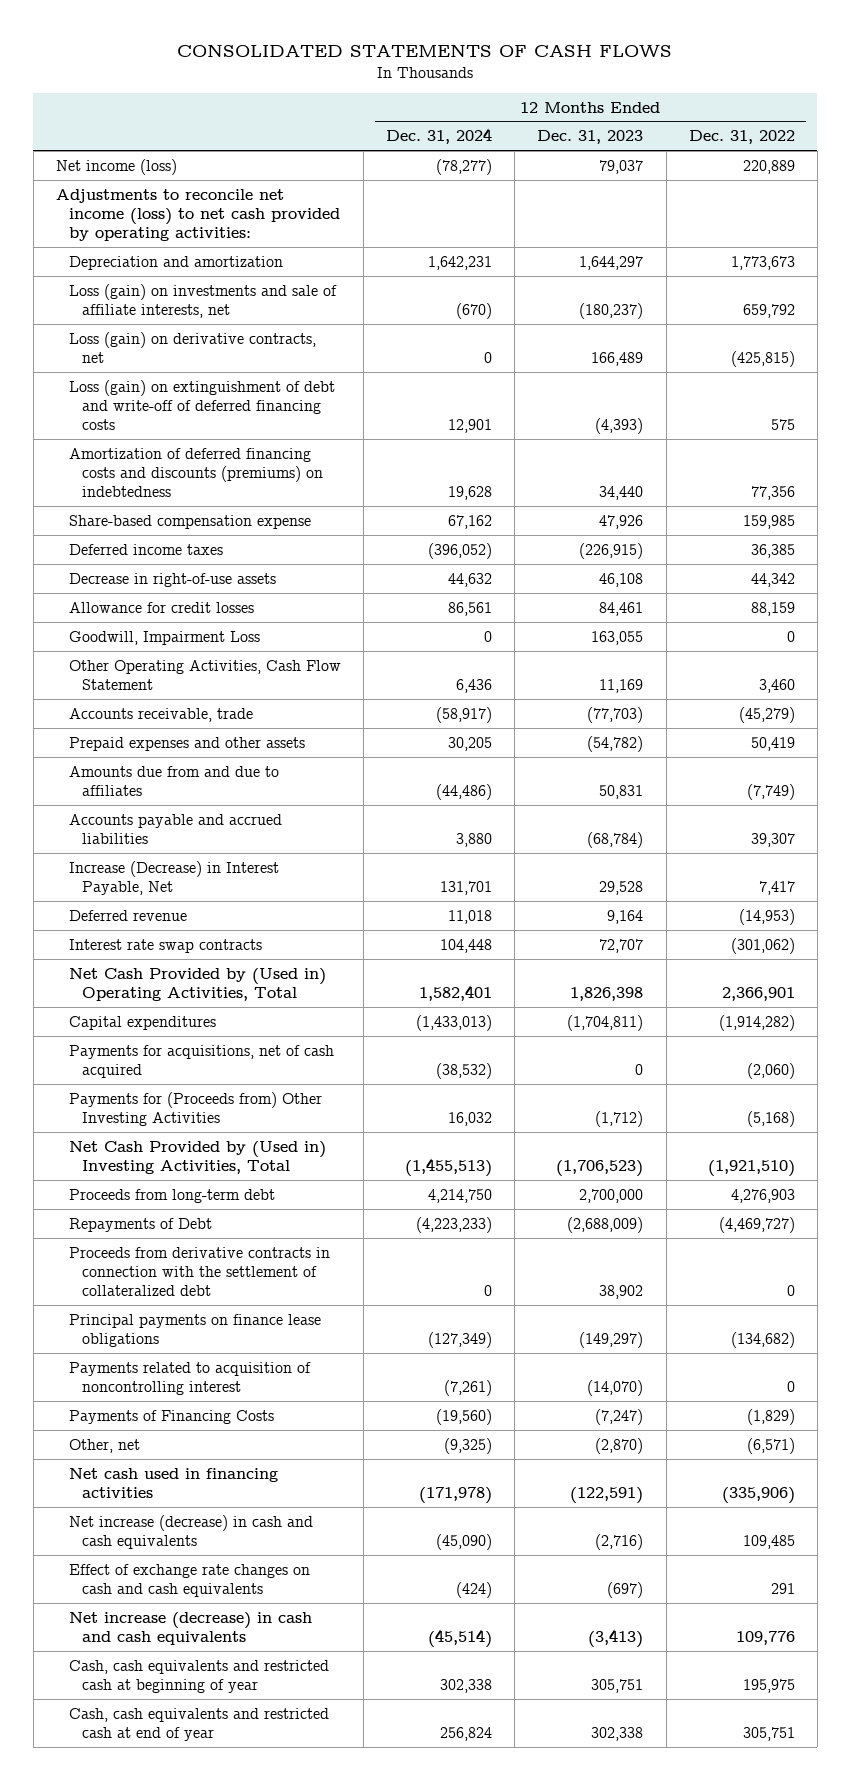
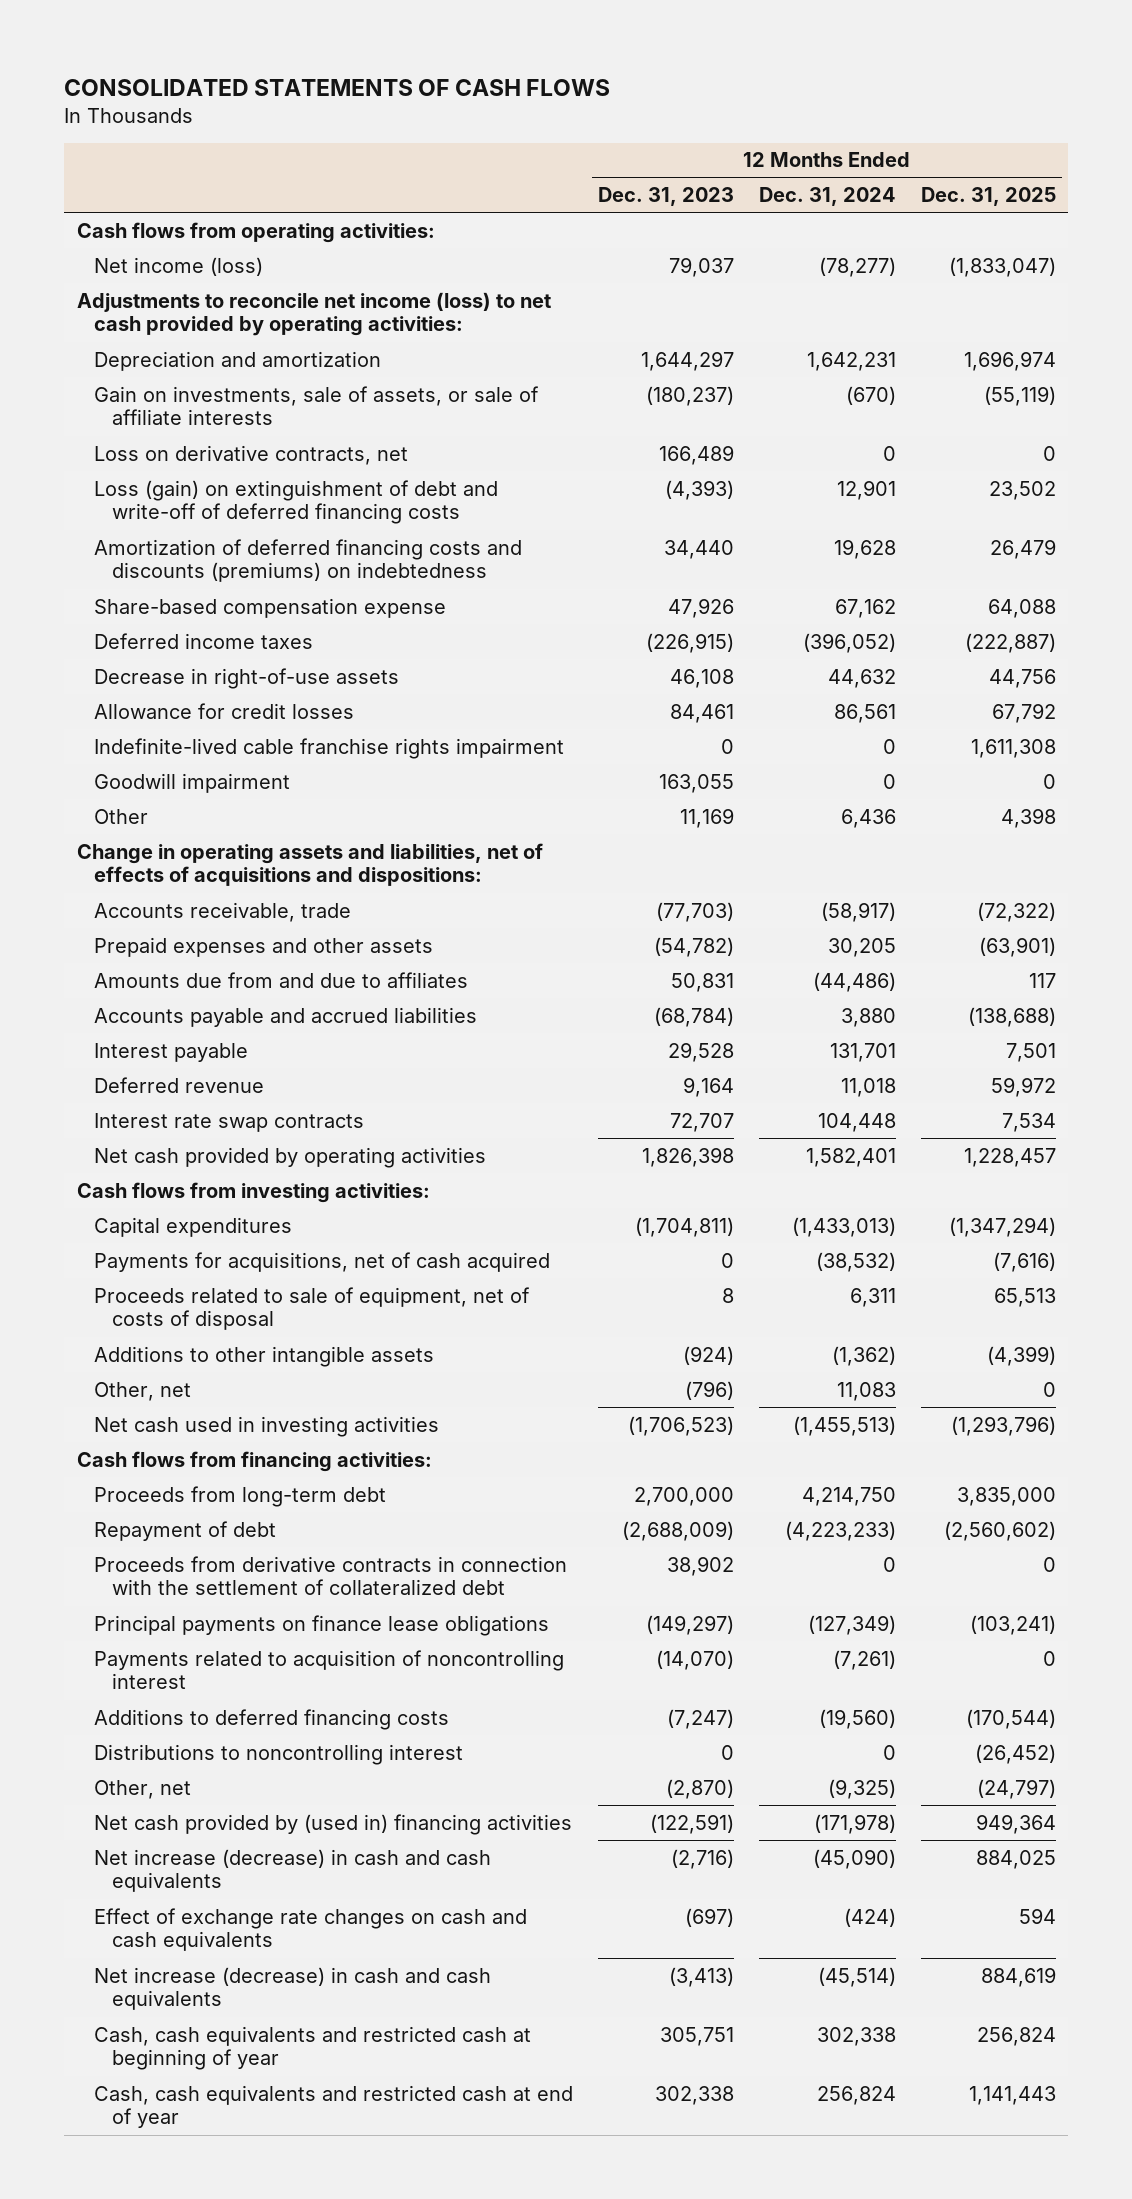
- | 12 Months Ended Dec. 31, 2024 | 12 Months Ended Dec. 31, 2023 | 12 Months Ended Dec. 31, 2022
+ | 12 Months Ended Dec. 31, 2023 | 12 Months Ended Dec. 31, 2024 | 12 Months Ended Dec. 31, 2025
+ Cash flows from operating activities:
- Loss (gain) on investments and sale of affiliate interests, net | (670) | (180,237) | 659,792
- Loss (gain) on derivative contracts, net | 0 | 166,489 | (425,815)
+ Gain on investments, sale of assets, or sale of affiliate interests | (180,237) | (670) | (55,119)
+ Loss on derivative contracts, net | 166,489 | 0 | 0
- Goodwill, Impairment Loss | 0 | 163,055 | 0
- Other Operating Activities, Cash Flow Statement | 6,436 | 11,169 | 3,460
+ Indefinite-lived cable franchise rights impairment | 0 | 0 | 1,611,308
+ Goodwill impairment | 163,055 | 0 | 0
+ Other | 11,169 | 6,436 | 4,398
+ Change in operating assets and liabilities, net of effects of acquisitions and dispositions:
- Increase (Decrease) in Interest Payable, Net | 131,701 | 29,528 | 7,417
+ Interest payable | 29,528 | 131,701 | 7,501
- Net Cash Provided by (Used in) Operating Activities, Total | 1,582,401 | 1,826,398 | 2,366,901
+ Net cash provided by operating activities | 1,826,398 | 1,582,401 | 1,228,457
+ Cash flows from investing activities:
- Payments for (Proceeds from) Other Investing Activities | 16,032 | (1,712) | (5,168)
- Net Cash Provided by (Used in) Investing Activities, Total | (1,455,513) | (1,706,523) | (1,921,510)
+ Proceeds related to sale of equipment, net of costs of disposal | 8 | 6,311 | 65,513
+ Additions to other intangible assets | (924) | (1,362) | (4,399)
+ Other, net | (796) | 11,083 | 0
+ Net cash used in investing activities | (1,706,523) | (1,455,513) | (1,293,796)
+ Cash flows from financing activities:
- Repayments of Debt | (4,223,233) | (2,688,009) | (4,469,727)
+ Repayment of debt | (2,688,009) | (4,223,233) | (2,560,602)
- Payments of Financing Costs | (19,560) | (7,247) | (1,829)
+ Additions to deferred financing costs | (7,247) | (19,560) | (170,544)
+ Distributions to noncontrolling interest | 0 | 0 | (26,452)
- Net cash used in financing activities | (171,978) | (122,591) | (335,906)
+ Net cash provided by (used in) financing activities | (122,591) | (171,978) | 949,364

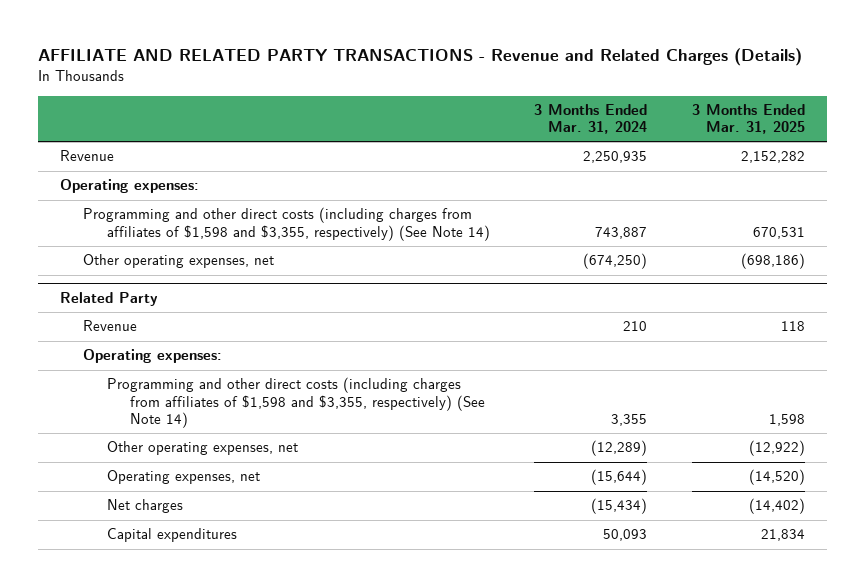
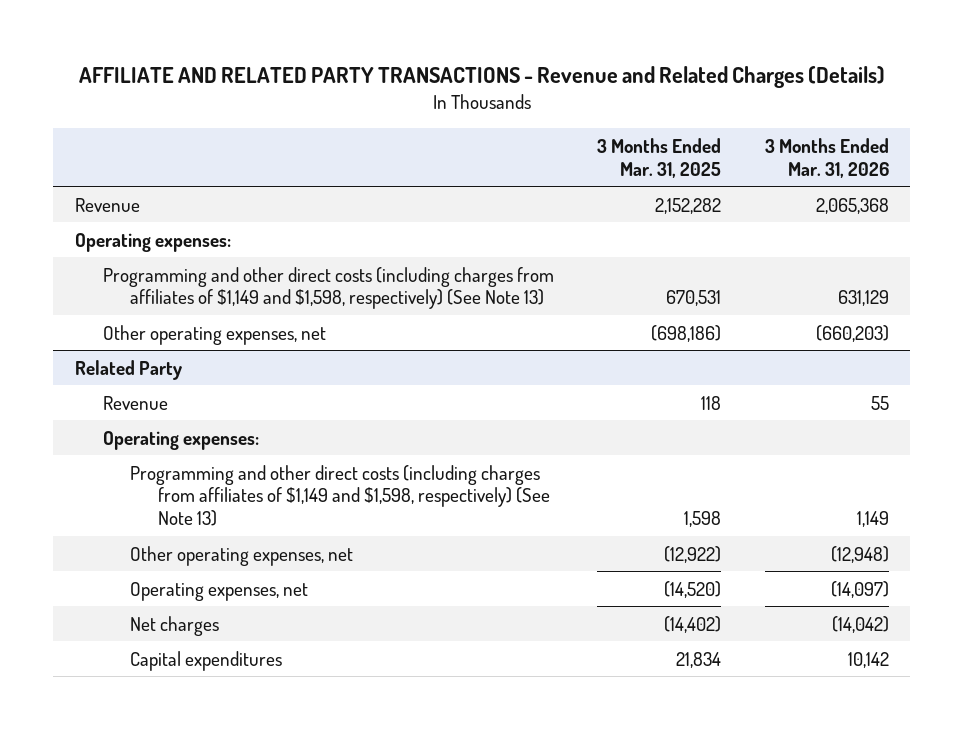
- | 3 Months Ended Mar. 31, 2024 | 3 Months Ended Mar. 31, 2025
+ | 3 Months Ended Mar. 31, 2025 | 3 Months Ended Mar. 31, 2026
- Programming and other direct costs (including charges from affiliates of $1,598 and $3,355, respectively) (See Note 14) | 743,887 | 670,531
+ Programming and other direct costs (including charges from affiliates of $1,149 and $1,598, respectively) (See Note 13) | 670,531 | 631,129
@ Related Party
- Programming and other direct costs (including charges from affiliates of $1,598 and $3,355, respectively) (See Note 14) | 3,355 | 1,598
+ Programming and other direct costs (including charges from affiliates of $1,149 and $1,598, respectively) (See Note 13) | 1,598 | 1,149

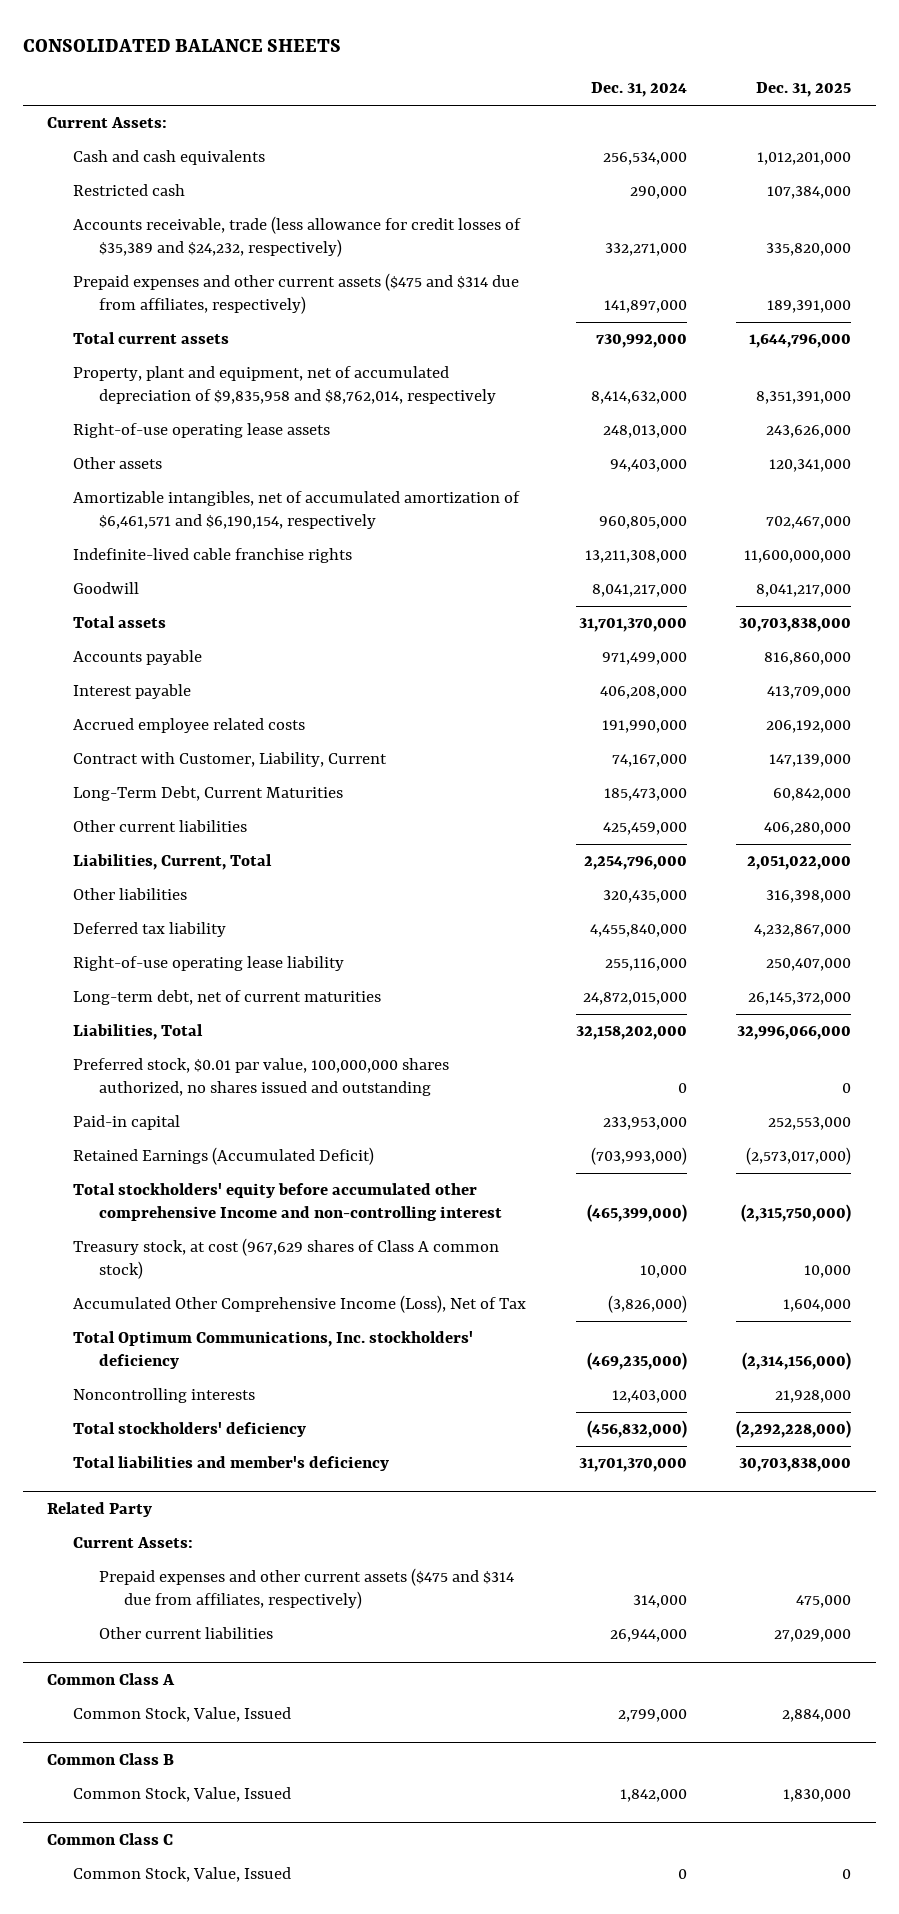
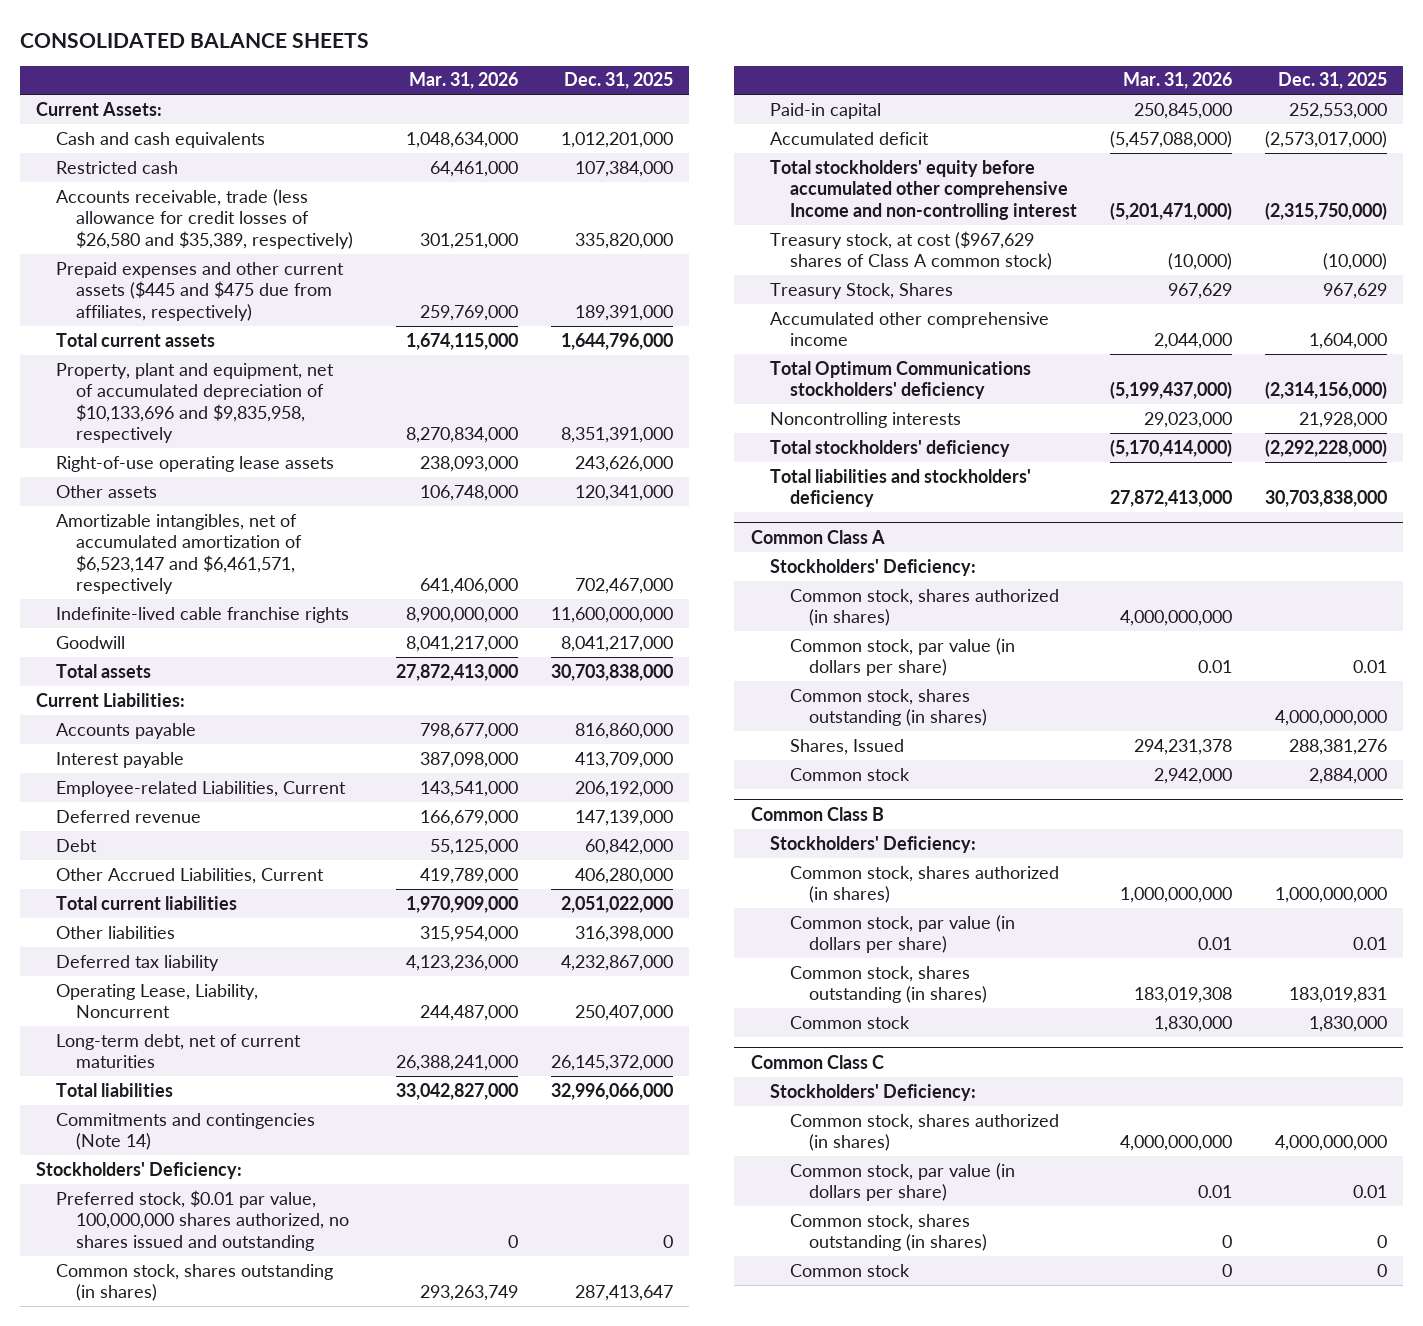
- | Dec. 31, 2024 | Dec. 31, 2025
+ | Mar. 31, 2026 | Dec. 31, 2025
- Accounts receivable, trade (less allowance for credit losses of $35,389 and $24,232, respectively) | 332,271,000 | 335,820,000
- Prepaid expenses and other current assets ($475 and $314 due from affiliates, respectively) | 141,897,000 | 189,391,000
+ Accounts receivable, trade (less allowance for credit losses of $26,580 and $35,389, respectively) | 301,251,000 | 335,820,000
+ Prepaid expenses and other current assets ($445 and $475 due from affiliates, respectively) | 259,769,000 | 189,391,000
- Property, plant and equipment, net of accumulated depreciation of $9,835,958 and $8,762,014, respectively | 8,414,632,000 | 8,351,391,000
+ Property, plant and equipment, net of accumulated depreciation of $10,133,696 and $9,835,958, respectively | 8,270,834,000 | 8,351,391,000
- Amortizable intangibles, net of accumulated amortization of $6,461,571 and $6,190,154, respectively | 960,805,000 | 702,467,000
+ Amortizable intangibles, net of accumulated amortization of $6,523,147 and $6,461,571, respectively | 641,406,000 | 702,467,000
+ Current Liabilities:
- Accrued employee related costs | 191,990,000 | 206,192,000
- Contract with Customer, Liability, Current | 74,167,000 | 147,139,000
- Long-Term Debt, Current Maturities | 185,473,000 | 60,842,000
- Other current liabilities | 425,459,000 | 406,280,000
- Liabilities, Current, Total | 2,254,796,000 | 2,051,022,000
+ Employee-related Liabilities, Current | 143,541,000 | 206,192,000
+ Deferred revenue | 166,679,000 | 147,139,000
+ Debt | 55,125,000 | 60,842,000
+ Other Accrued Liabilities, Current | 419,789,000 | 406,280,000
+ Total current liabilities | 1,970,909,000 | 2,051,022,000
- Right-of-use operating lease liability | 255,116,000 | 250,407,000
+ Operating Lease, Liability, Noncurrent | 244,487,000 | 250,407,000
- Liabilities, Total | 32,158,202,000 | 32,996,066,000
+ Total liabilities | 33,042,827,000 | 32,996,066,000
+ Commitments and contingencies (Note 14)
+ Stockholders' Deficiency:
+ Common stock, shares outstanding (in shares) | 293,263,749 | 287,413,647
- Retained Earnings (Accumulated Deficit) | (703,993,000) | (2,573,017,000)
+ Accumulated deficit | (5,457,088,000) | (2,573,017,000)
- Treasury stock, at cost (967,629 shares of Class A common stock) | 10,000 | 10,000
- Accumulated Other Comprehensive Income (Loss), Net of Tax | (3,826,000) | 1,604,000
- Total Optimum Communications, Inc. stockholders' deficiency | (469,235,000) | (2,314,156,000)
+ Treasury stock, at cost ($967,629 shares of Class A common stock) | (10,000) | (10,000)
+ Treasury Stock, Shares | 967,629 | 967,629
+ Accumulated other comprehensive income | 2,044,000 | 1,604,000
+ Total Optimum Communications stockholders' deficiency | (5,199,437,000) | (2,314,156,000)
- Total liabilities and member's deficiency | 31,701,370,000 | 30,703,838,000
- Related Party
- Current Assets:
- Prepaid expenses and other current assets ($475 and $314 due from affiliates, respectively) | 314,000 | 475,000
- Other current liabilities | 26,944,000 | 27,029,000
+ Total liabilities and stockholders' deficiency | 27,872,413,000 | 30,703,838,000
@ Common Class A
- Common Stock, Value, Issued | 2,799,000 | 2,884,000
+ Stockholders' Deficiency:
+ Common stock, shares authorized (in shares) | 4,000,000,000 |
+ Common stock, par value (in dollars per share) | 0.01 | 0.01
+ Common stock, shares outstanding (in shares) | | 4,000,000,000
+ Shares, Issued | 294,231,378 | 288,381,276
+ Common stock | 2,942,000 | 2,884,000
@ Common Class B
- Common Stock, Value, Issued | 1,842,000 | 1,830,000
+ Stockholders' Deficiency:
+ Common stock, shares authorized (in shares) | 1,000,000,000 | 1,000,000,000
+ Common stock, par value (in dollars per share) | 0.01 | 0.01
+ Common stock, shares outstanding (in shares) | 183,019,308 | 183,019,831
+ Common stock | 1,830,000 | 1,830,000
@ Common Class C
- Common Stock, Value, Issued | 0 | 0
+ Stockholders' Deficiency:
+ Common stock, shares authorized (in shares) | 4,000,000,000 | 4,000,000,000
+ Common stock, par value (in dollars per share) | 0.01 | 0.01
+ Common stock, shares outstanding (in shares) | 0 | 0
+ Common stock | 0 | 0

